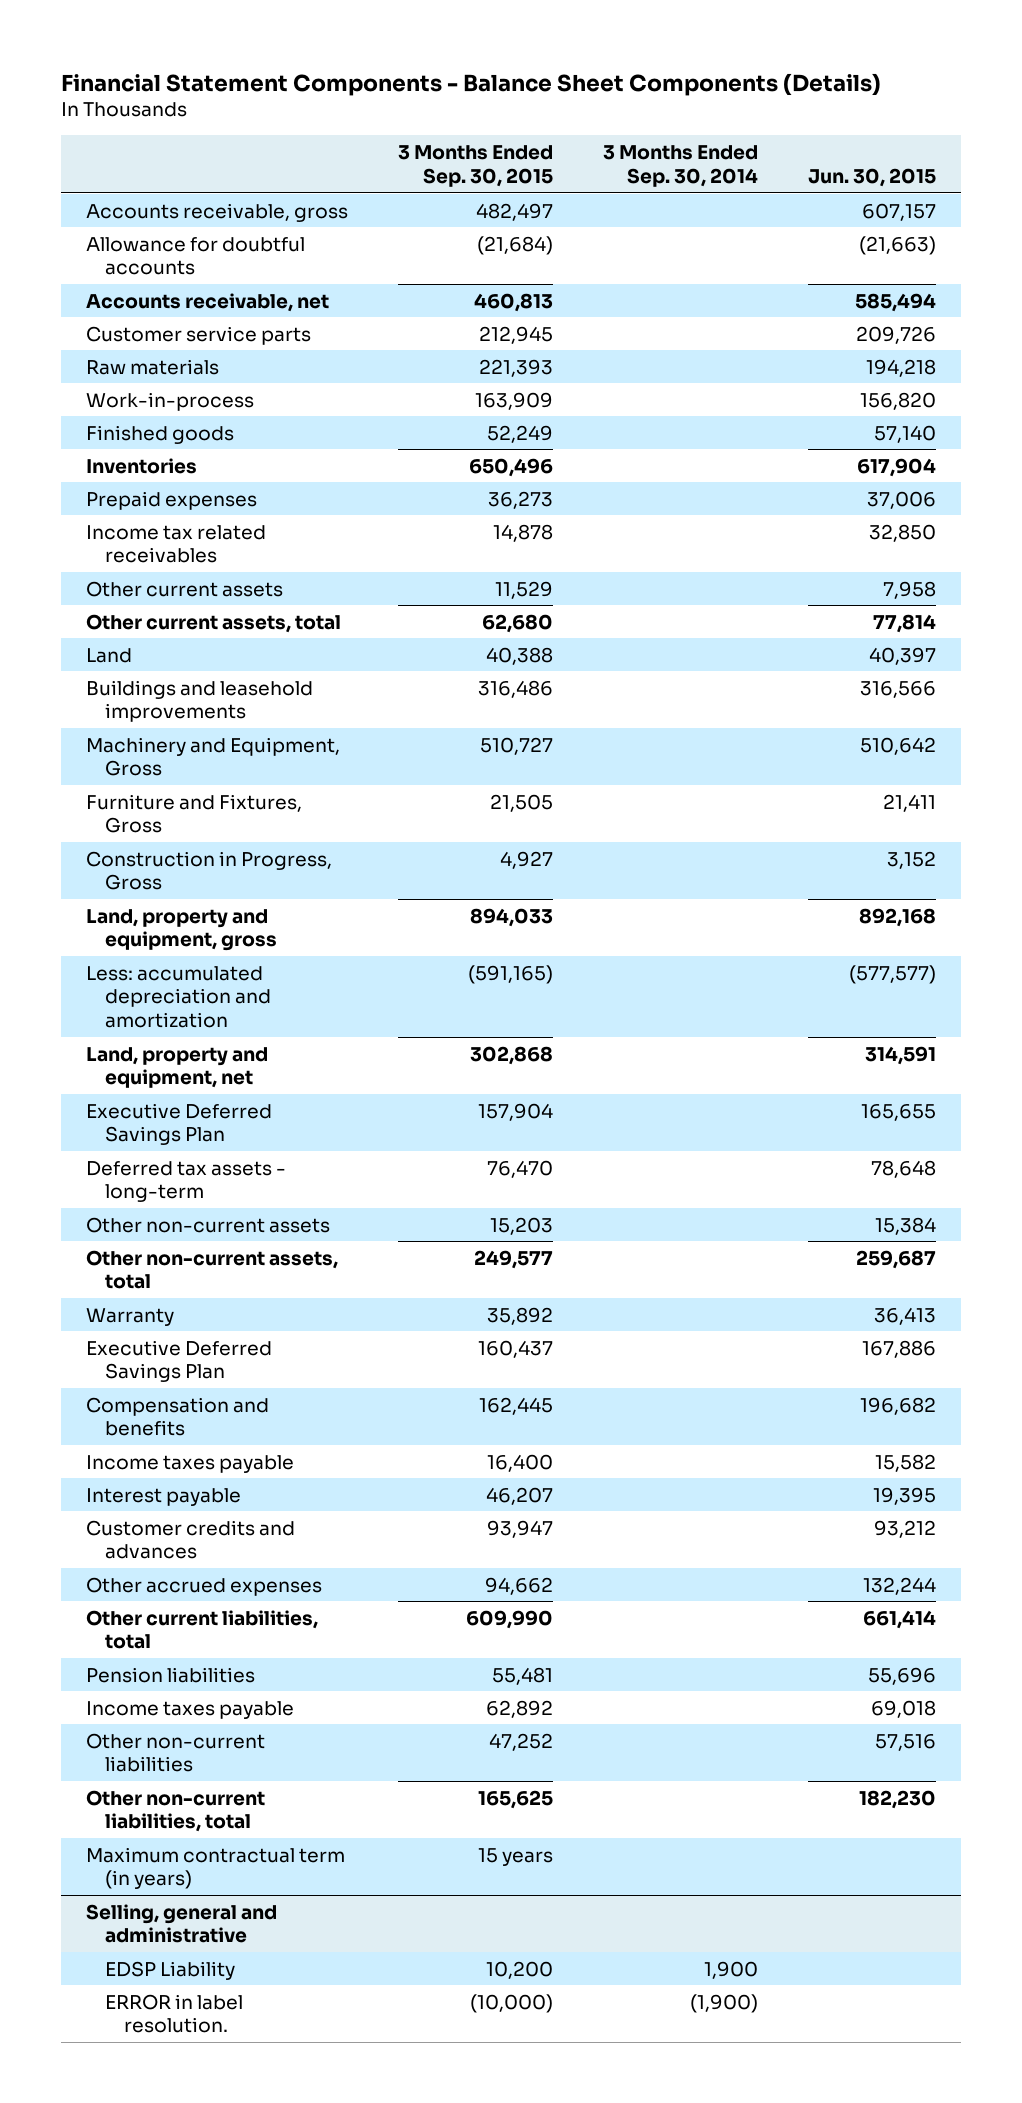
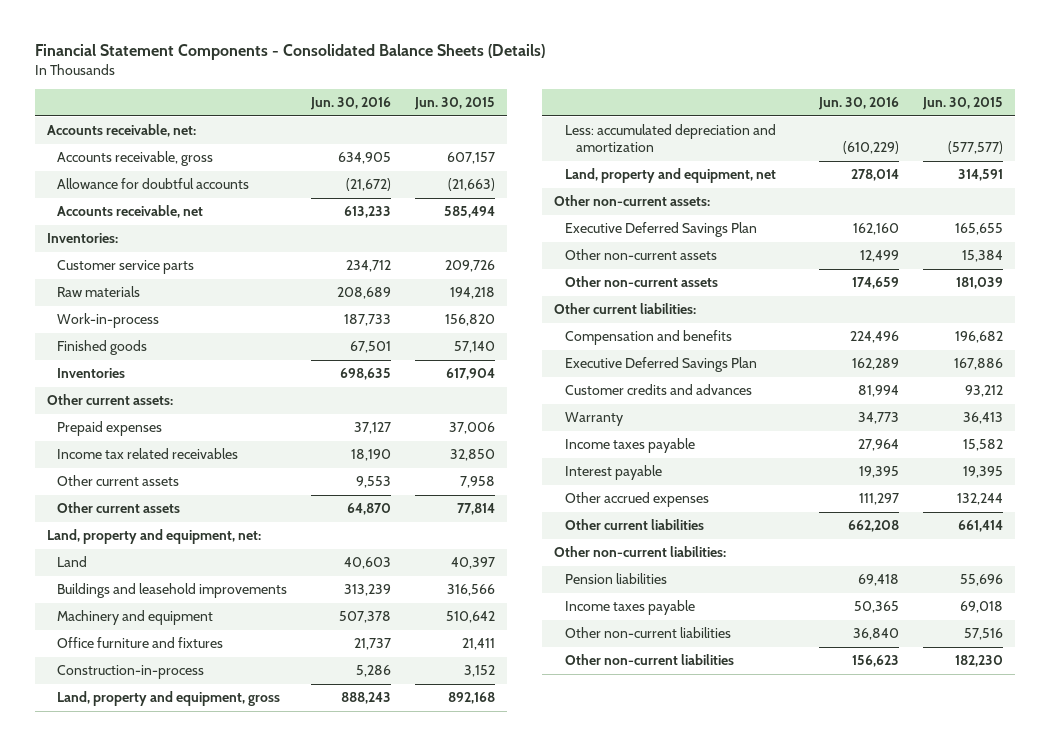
- Financial Statement Components - Balance Sheet Components (Details)
+ Financial Statement Components - Consolidated Balance Sheets (Details)
- | 3 Months Ended Sep. 30, 2015 | 3 Months Ended Sep. 30, 2014 | Jun. 30, 2015
+ | Jun. 30, 2016 | Jun. 30, 2015
+ Accounts receivable, net:
+ Inventories:
+ Other current assets:
- Other current assets, total | 62,680 | | 77,814
+ Other current assets | 64,870 | 77,814
+ Land, property and equipment, net:
- Machinery and Equipment, Gross | 510,727 | | 510,642
- Furniture and Fixtures, Gross | 21,505 | | 21,411
- Construction in Progress, Gross | 4,927 | | 3,152
+ Machinery and equipment | 507,378 | 510,642
+ Office furniture and fixtures | 21,737 | 21,411
+ Construction-in-process | 5,286 | 3,152
+ Other non-current assets:
- Deferred tax assets - long-term | 76,470 | | 78,648
- Other non-current assets, total | 249,577 | | 259,687
+ Other non-current assets | 174,659 | 181,039
+ Other current liabilities:
moved down: Executive Deferred Savings Plan | 162,289 | 167,886
moved up: Customer credits and advances | 81,994 | 93,212
moved down: Warranty | 34,773 | 36,413
- Other current liabilities, total | 609,990 | | 661,414
+ Other current liabilities | 662,208 | 661,414
+ Other non-current liabilities:
- Other non-current liabilities, total | 165,625 | | 182,230
- Maximum contractual term (in years) | 15 years | |
- Selling, general and administrative
- EDSP Liability | 10,200 | 1,900 |
- ERROR in label resolution. | (10,000) | (1,900) |
+ Other non-current liabilities | 156,623 | 182,230

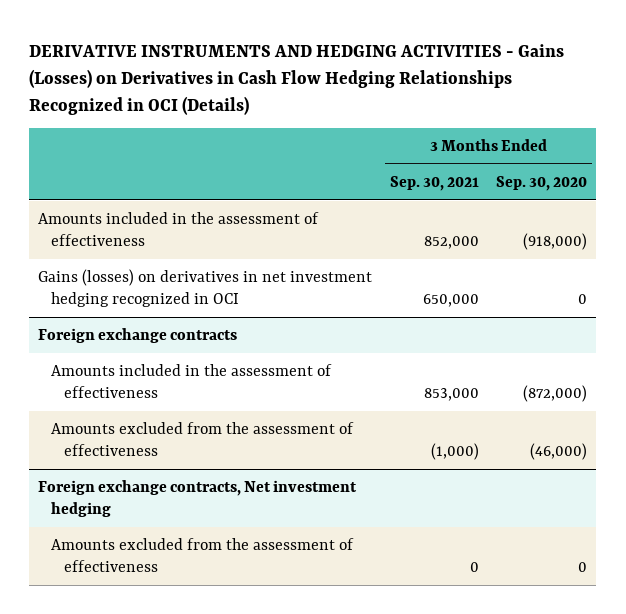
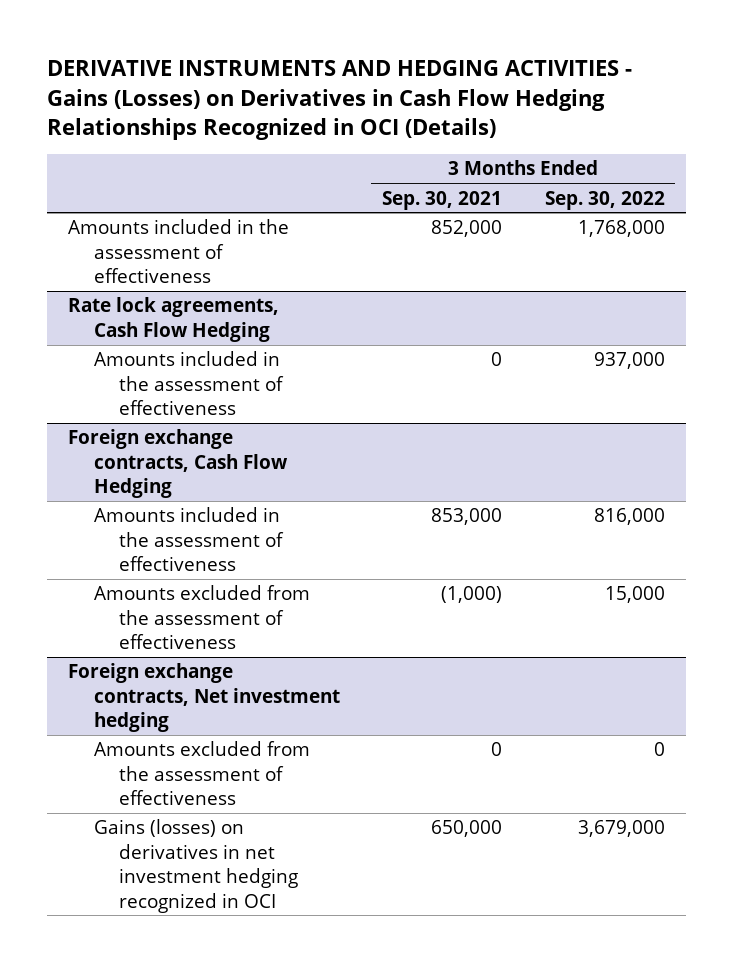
- | 3 Months Ended Sep. 30, 2021 | 3 Months Ended Sep. 30, 2020
+ | 3 Months Ended Sep. 30, 2021 | 3 Months Ended Sep. 30, 2022
- Gains (losses) on derivatives in net investment hedging recognized in OCI | 650,000 | 0
- Foreign exchange contracts
+ Rate lock agreements, Cash Flow Hedging
+ Amounts included in the assessment of effectiveness | 0 | 937,000
+ Foreign exchange contracts, Cash Flow Hedging
@ Foreign exchange contracts, Net investment hedging
+ Gains (losses) on derivatives in net investment hedging recognized in OCI | 650,000 | 3,679,000

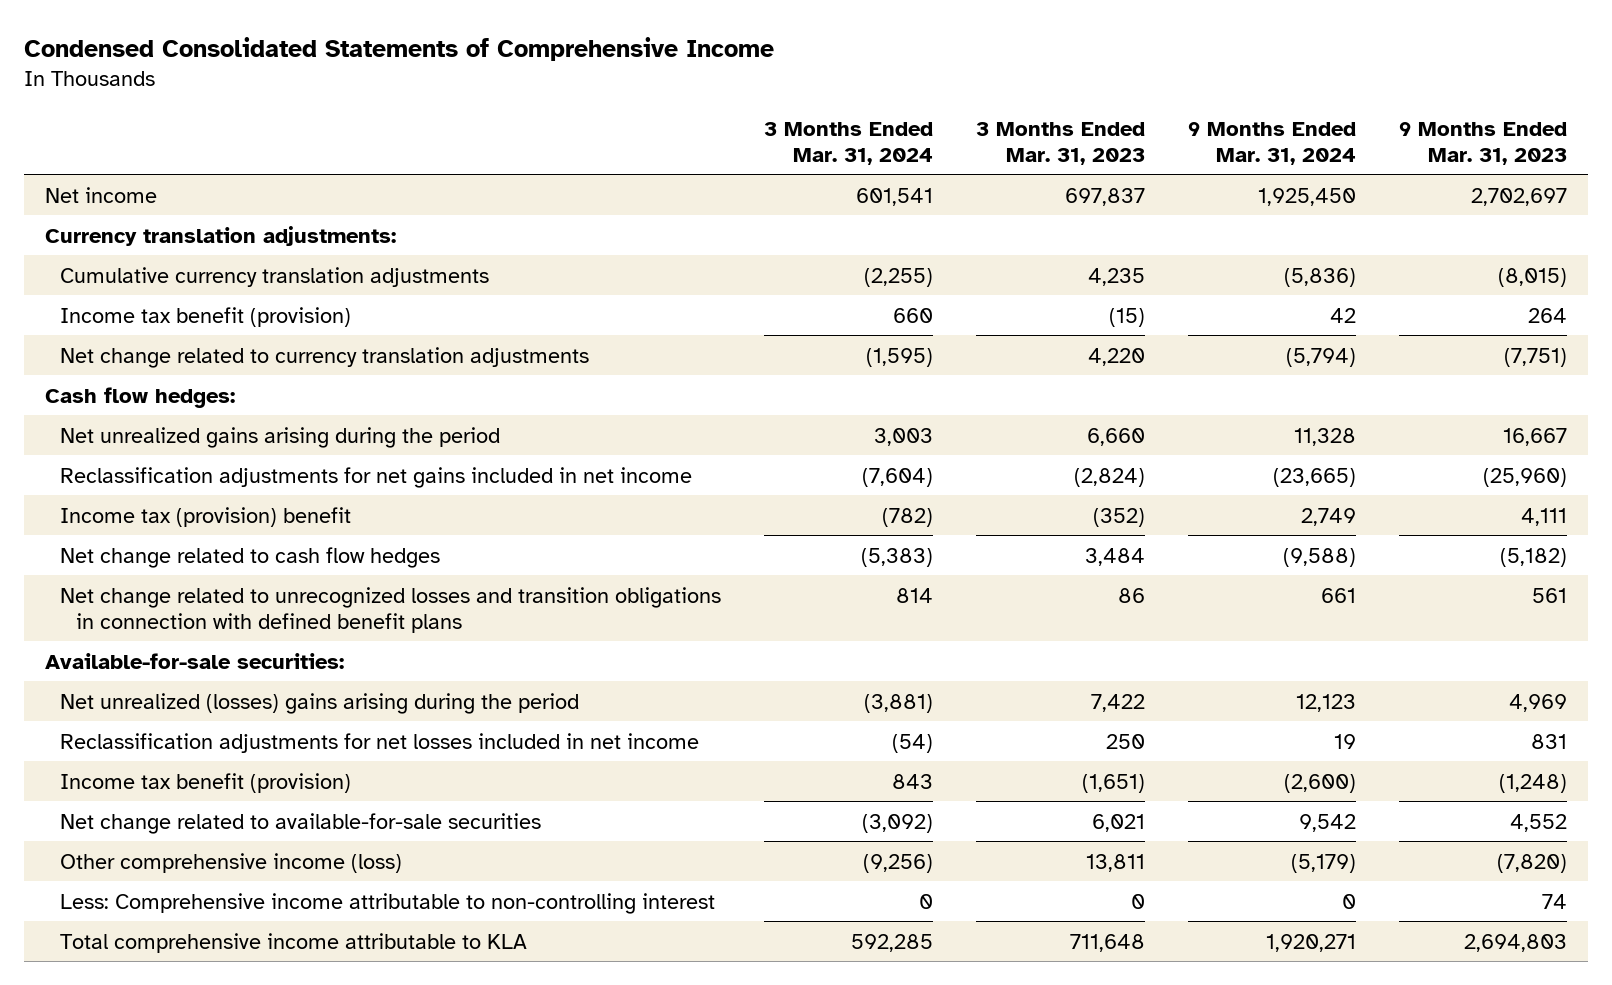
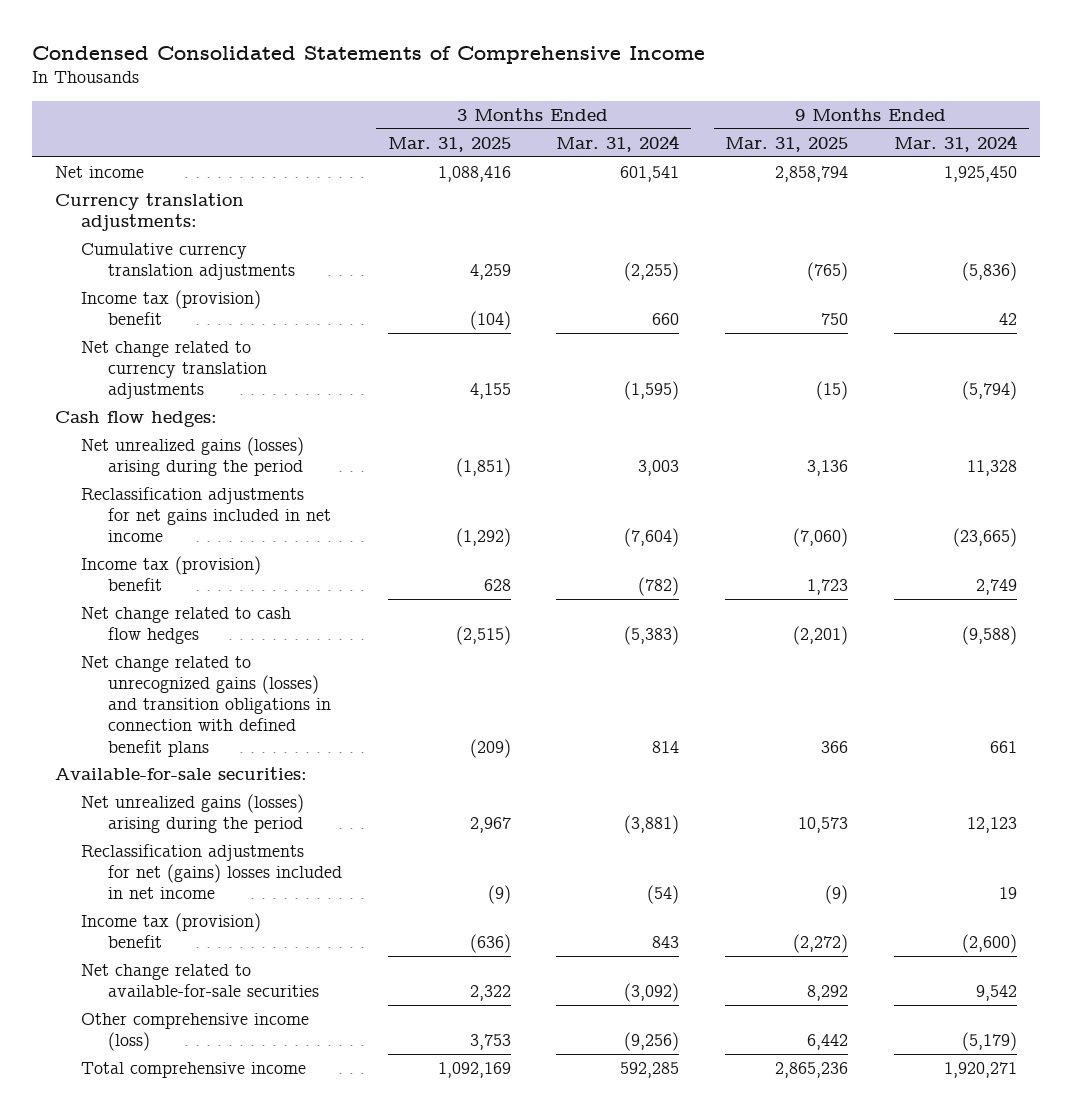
- | 3 Months Ended Mar. 31, 2024 | 3 Months Ended Mar. 31, 2023 | 9 Months Ended Mar. 31, 2024 | 9 Months Ended Mar. 31, 2023
+ | 3 Months Ended Mar. 31, 2025 | 3 Months Ended Mar. 31, 2024 | 9 Months Ended Mar. 31, 2025 | 9 Months Ended Mar. 31, 2024
- Income tax benefit (provision) | 660 | (15) | 42 | 264
+ Income tax (provision) benefit | (104) | 660 | 750 | 42
- Net unrealized gains arising during the period | 3,003 | 6,660 | 11,328 | 16,667
+ Net unrealized gains (losses) arising during the period | (1,851) | 3,003 | 3,136 | 11,328
- Net change related to unrecognized losses and transition obligations in connection with defined benefit plans | 814 | 86 | 661 | 561
+ Net change related to unrecognized gains (losses) and transition obligations in connection with defined benefit plans | (209) | 814 | 366 | 661
- Net unrealized (losses) gains arising during the period | (3,881) | 7,422 | 12,123 | 4,969
- Reclassification adjustments for net losses included in net income | (54) | 250 | 19 | 831
- Income tax benefit (provision) | 843 | (1,651) | (2,600) | (1,248)
+ Net unrealized gains (losses) arising during the period | 2,967 | (3,881) | 10,573 | 12,123
+ Reclassification adjustments for net (gains) losses included in net income | (9) | (54) | (9) | 19
+ Income tax (provision) benefit | (636) | 843 | (2,272) | (2,600)
- Less: Comprehensive income attributable to non-controlling interest | 0 | 0 | 0 | 74
- Total comprehensive income attributable to KLA | 592,285 | 711,648 | 1,920,271 | 2,694,803
+ Total comprehensive income | 1,092,169 | 592,285 | 2,865,236 | 1,920,271

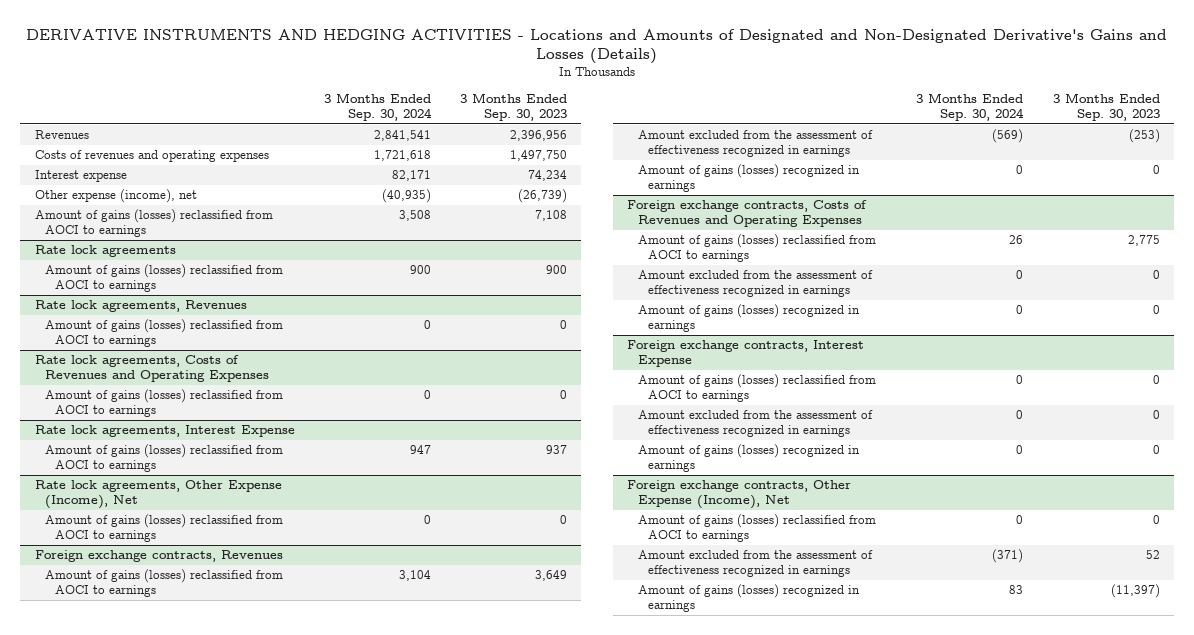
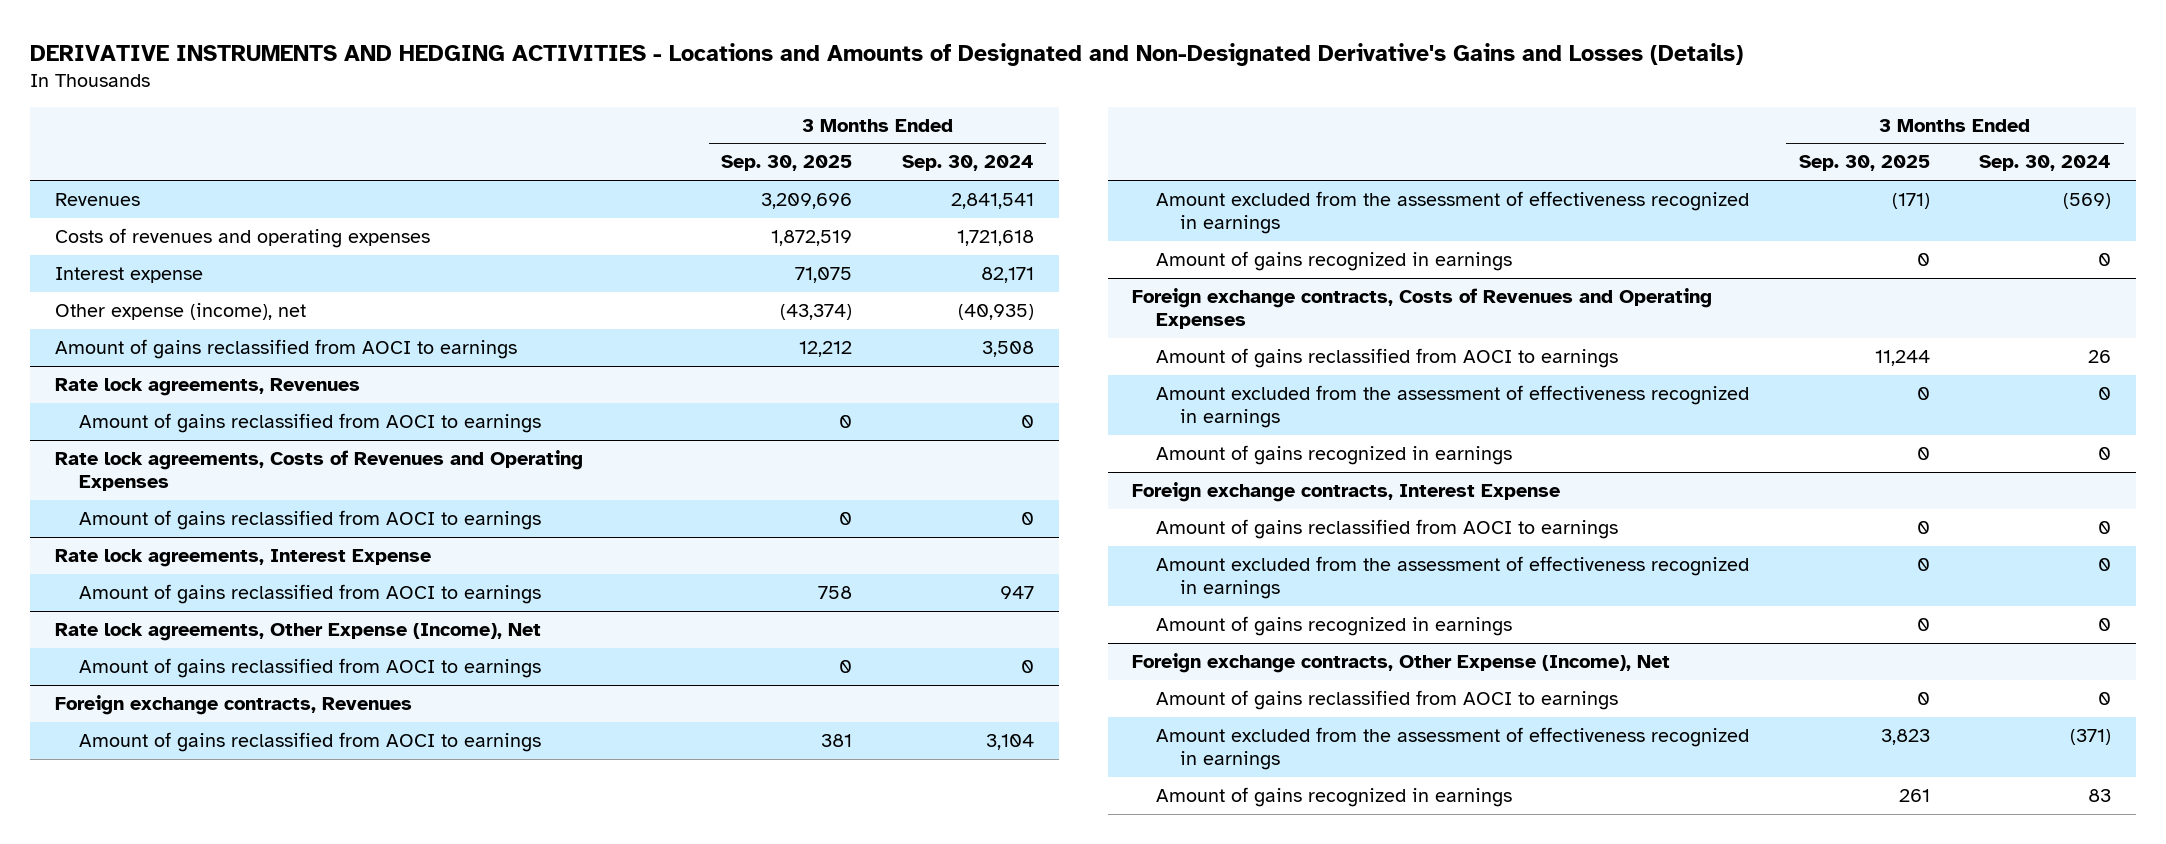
- | 3 Months Ended Sep. 30, 2024 | 3 Months Ended Sep. 30, 2023
+ | 3 Months Ended Sep. 30, 2025 | 3 Months Ended Sep. 30, 2024
- Amount of gains (losses) reclassified from AOCI to earnings | 3,508 | 7,108
- Rate lock agreements
- Amount of gains (losses) reclassified from AOCI to earnings | 900 | 900
+ Amount of gains reclassified from AOCI to earnings | 12,212 | 3,508
@ Rate lock agreements, Revenues
- Amount of gains (losses) reclassified from AOCI to earnings | 0 | 0
+ Amount of gains reclassified from AOCI to earnings | 0 | 0
@ Rate lock agreements, Costs of Revenues and Operating Expenses
- Amount of gains (losses) reclassified from AOCI to earnings | 0 | 0
+ Amount of gains reclassified from AOCI to earnings | 0 | 0
@ Rate lock agreements, Interest Expense
- Amount of gains (losses) reclassified from AOCI to earnings | 947 | 937
+ Amount of gains reclassified from AOCI to earnings | 758 | 947
@ Rate lock agreements, Other Expense (Income), Net
- Amount of gains (losses) reclassified from AOCI to earnings | 0 | 0
+ Amount of gains reclassified from AOCI to earnings | 0 | 0
@ Foreign exchange contracts, Revenues
- Amount of gains (losses) reclassified from AOCI to earnings | 3,104 | 3,649
+ Amount of gains reclassified from AOCI to earnings | 381 | 3,104
- Amount of gains (losses) recognized in earnings | 0 | 0
+ Amount of gains recognized in earnings | 0 | 0
@ Foreign exchange contracts, Costs of Revenues and Operating Expenses
- Amount of gains (losses) reclassified from AOCI to earnings | 26 | 2,775
+ Amount of gains reclassified from AOCI to earnings | 11,244 | 26
- Amount of gains (losses) recognized in earnings | 0 | 0
+ Amount of gains recognized in earnings | 0 | 0
@ Foreign exchange contracts, Interest Expense
- Amount of gains (losses) reclassified from AOCI to earnings | 0 | 0
+ Amount of gains reclassified from AOCI to earnings | 0 | 0
- Amount of gains (losses) recognized in earnings | 0 | 0
+ Amount of gains recognized in earnings | 0 | 0
@ Foreign exchange contracts, Other Expense (Income), Net
- Amount of gains (losses) reclassified from AOCI to earnings | 0 | 0
+ Amount of gains reclassified from AOCI to earnings | 0 | 0
- Amount of gains (losses) recognized in earnings | 83 | (11,397)
+ Amount of gains recognized in earnings | 261 | 83

